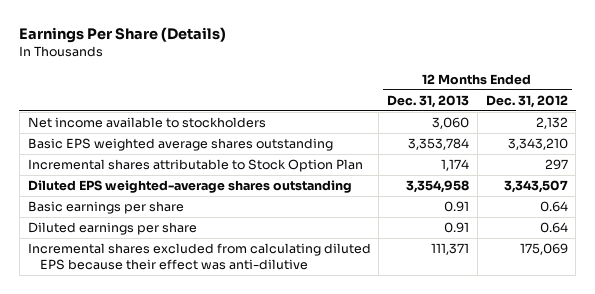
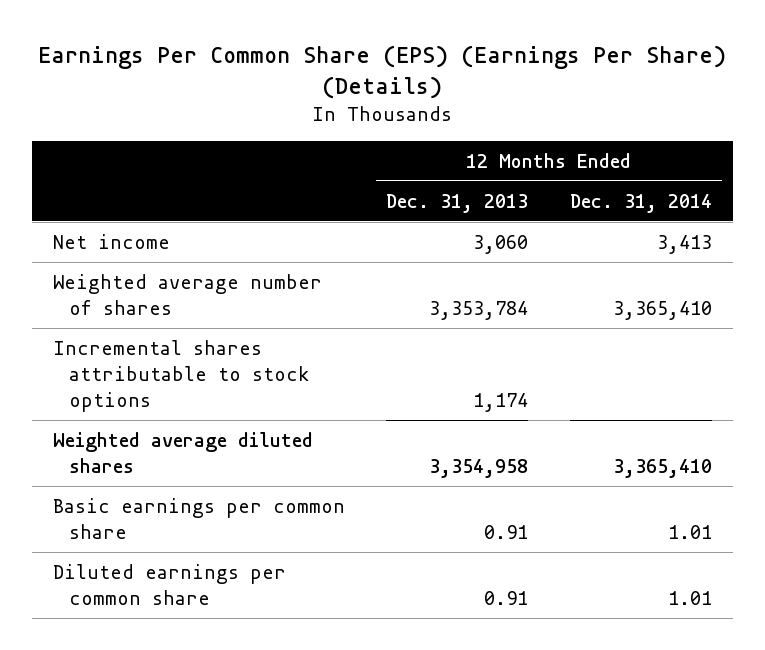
- Earnings Per Share (Details)
+ Earnings Per Common Share (EPS) (Earnings Per Share) (Details)
- | 12 Months Ended Dec. 31, 2013 | 12 Months Ended Dec. 31, 2012
+ | 12 Months Ended Dec. 31, 2013 | 12 Months Ended Dec. 31, 2014
- Net income available to stockholders | 3,060 | 2,132
- Basic EPS weighted average shares outstanding | 3,353,784 | 3,343,210
- Incremental shares attributable to Stock Option Plan | 1,174 | 297
- Diluted EPS weighted-average shares outstanding | 3,354,958 | 3,343,507
- Basic earnings per share | 0.91 | 0.64
- Diluted earnings per share | 0.91 | 0.64
- Incremental shares excluded from calculating diluted EPS because their effect was anti-dilutive | 111,371 | 175,069
+ Net income | 3,060 | 3,413
+ Weighted average number of shares | 3,353,784 | 3,365,410
+ Incremental shares attributable to stock options | 1,174 |
+ Weighted average diluted shares | 3,354,958 | 3,365,410
+ Basic earnings per common share | 0.91 | 1.01
+ Diluted earnings per common share | 0.91 | 1.01

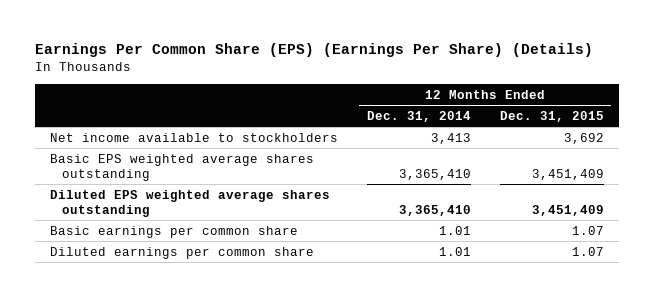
- | 12 Months Ended Dec. 31, 2013 | 12 Months Ended Dec. 31, 2014
+ | 12 Months Ended Dec. 31, 2014 | 12 Months Ended Dec. 31, 2015
- Net income | 3,060 | 3,413
- Weighted average number of shares | 3,353,784 | 3,365,410
- Incremental shares attributable to stock options | 1,174 |
- Weighted average diluted shares | 3,354,958 | 3,365,410
+ Net income available to stockholders | 3,413 | 3,692
+ Basic EPS weighted average shares outstanding | 3,365,410 | 3,451,409
+ Diluted EPS weighted average shares outstanding | 3,365,410 | 3,451,409

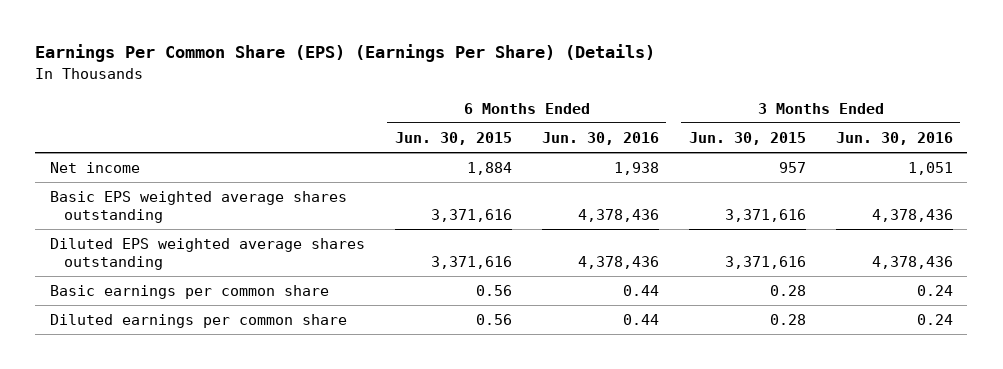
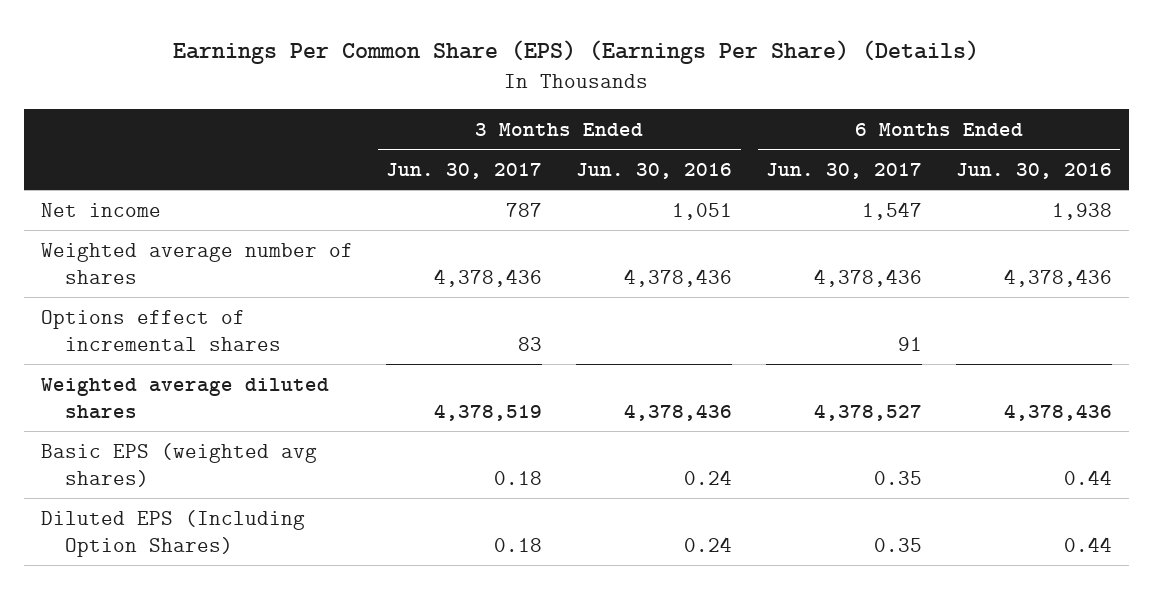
- | 6 Months Ended Jun. 30, 2015 | 6 Months Ended Jun. 30, 2016 | 3 Months Ended Jun. 30, 2015 | 3 Months Ended Jun. 30, 2016
+ | 3 Months Ended Jun. 30, 2017 | 3 Months Ended Jun. 30, 2016 | 6 Months Ended Jun. 30, 2017 | 6 Months Ended Jun. 30, 2016
- Basic EPS weighted average shares outstanding | 3,371,616 | 4,378,436 | 3,371,616 | 4,378,436
- Diluted EPS weighted average shares outstanding | 3,371,616 | 4,378,436 | 3,371,616 | 4,378,436
- Basic earnings per common share | 0.56 | 0.44 | 0.28 | 0.24
- Diluted earnings per common share | 0.56 | 0.44 | 0.28 | 0.24
+ Weighted average number of shares | 4,378,436 | 4,378,436 | 4,378,436 | 4,378,436
+ Options effect of incremental shares | 83 | | 91 |
+ Weighted average diluted shares | 4,378,519 | 4,378,436 | 4,378,527 | 4,378,436
+ Basic EPS (weighted avg shares) | 0.18 | 0.24 | 0.35 | 0.44
+ Diluted EPS (Including Option Shares) | 0.18 | 0.24 | 0.35 | 0.44

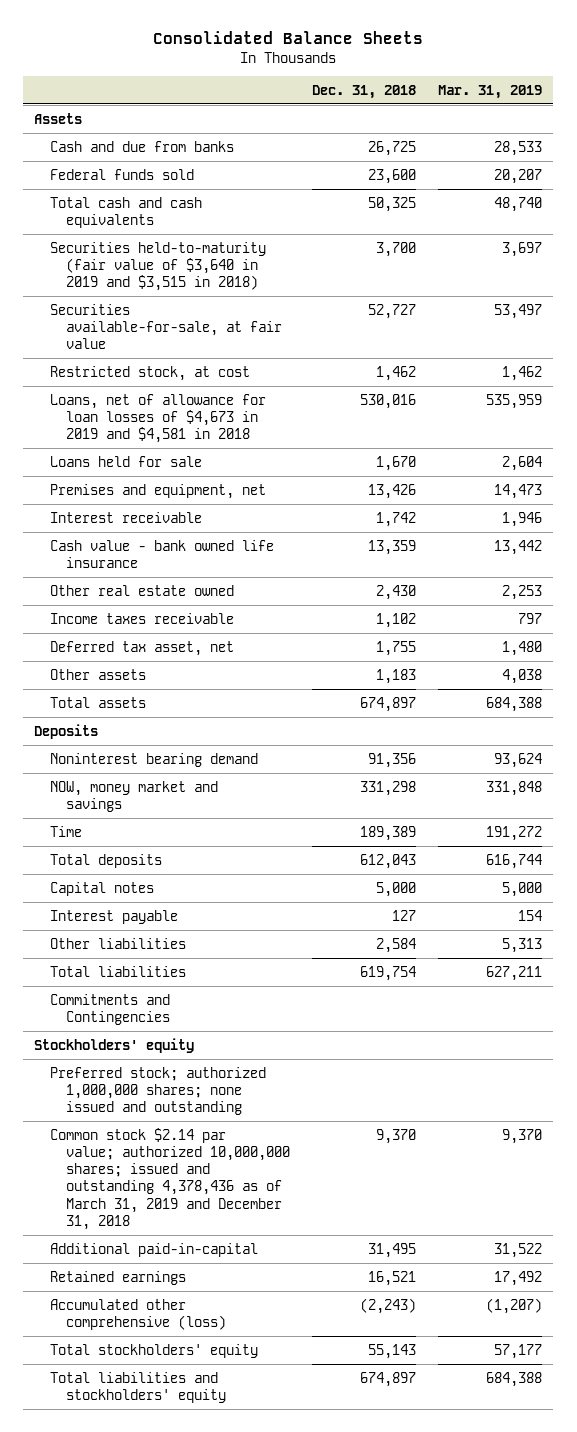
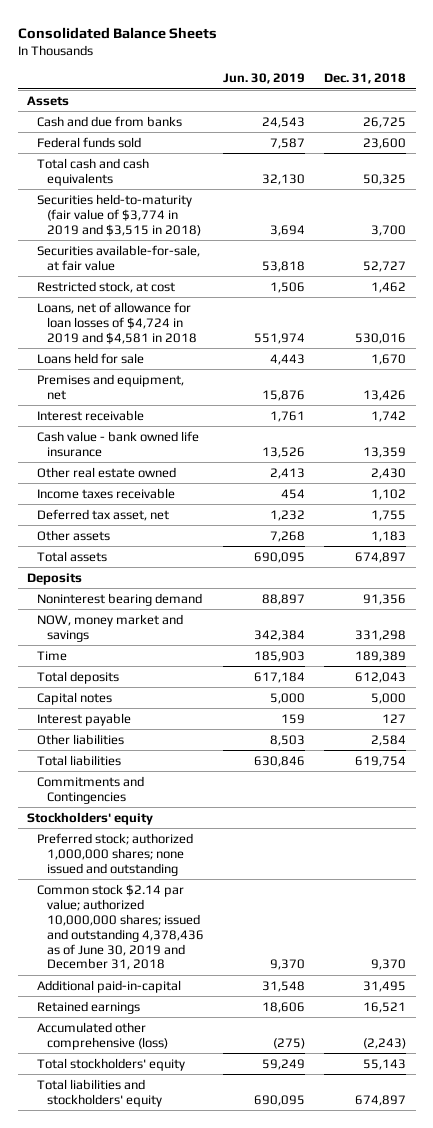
- | Dec. 31, 2018 | Mar. 31, 2019
+ | Jun. 30, 2019 | Dec. 31, 2018
- Securities held-to-maturity (fair value of $3,640 in 2019 and $3,515 in 2018) | 3,700 | 3,697
+ Securities held-to-maturity (fair value of $3,774 in 2019 and $3,515 in 2018) | 3,694 | 3,700
- Loans, net of allowance for loan losses of $4,673 in 2019 and $4,581 in 2018 | 530,016 | 535,959
+ Loans, net of allowance for loan losses of $4,724 in 2019 and $4,581 in 2018 | 551,974 | 530,016
- Common stock $2.14 par value; authorized 10,000,000 shares; issued and outstanding 4,378,436 as of March 31, 2019 and December 31, 2018 | 9,370 | 9,370
+ Common stock $2.14 par value; authorized 10,000,000 shares; issued and outstanding 4,378,436 as of June 30, 2019 and December 31, 2018 | 9,370 | 9,370

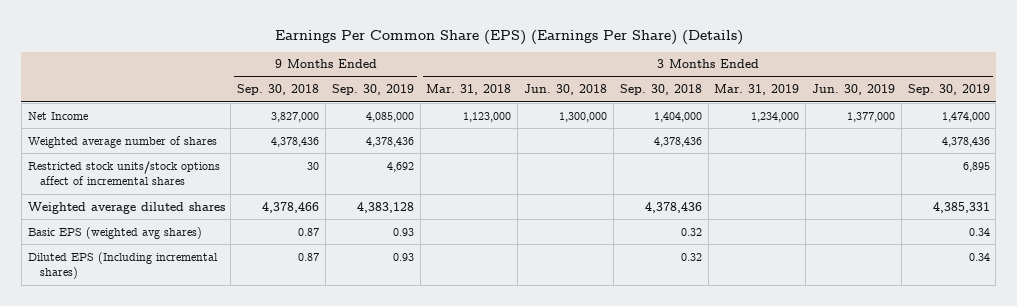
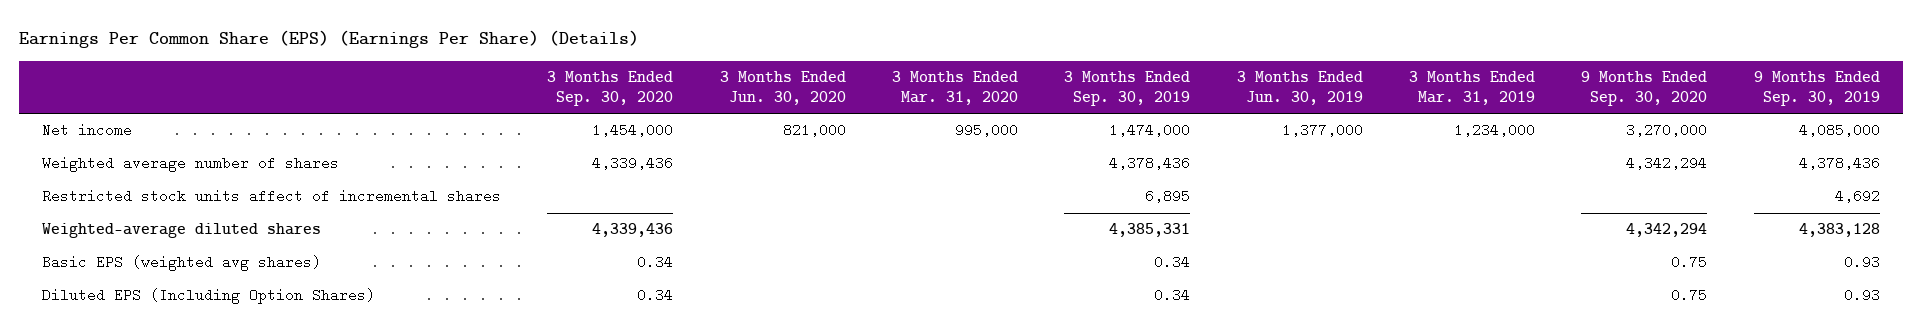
- | 9 Months Ended Sep. 30, 2018 | 9 Months Ended Sep. 30, 2019 | 3 Months Ended Mar. 31, 2018 | 3 Months Ended Jun. 30, 2018 | 3 Months Ended Sep. 30, 2018 | 3 Months Ended Mar. 31, 2019 | 3 Months Ended Jun. 30, 2019 | 3 Months Ended Sep. 30, 2019
+ | 3 Months Ended Sep. 30, 2020 | 3 Months Ended Jun. 30, 2020 | 3 Months Ended Mar. 31, 2020 | 3 Months Ended Sep. 30, 2019 | 3 Months Ended Jun. 30, 2019 | 3 Months Ended Mar. 31, 2019 | 9 Months Ended Sep. 30, 2020 | 9 Months Ended Sep. 30, 2019
- Net Income | 3,827,000 | 4,085,000 | 1,123,000 | 1,300,000 | 1,404,000 | 1,234,000 | 1,377,000 | 1,474,000
+ Net income | 1,454,000 | 821,000 | 995,000 | 1,474,000 | 1,377,000 | 1,234,000 | 3,270,000 | 4,085,000
- Restricted stock units/stock options affect of incremental shares | 30 | 4,692 | | | | | | 6,895
- Weighted average diluted shares | 4,378,466 | 4,383,128 | | | 4,378,436 | | | 4,385,331
+ Restricted stock units affect of incremental shares | | | | 6,895 | | | | 4,692
+ Weighted-average diluted shares | 4,339,436 | | | 4,385,331 | | | 4,342,294 | 4,383,128
- Diluted EPS (Including incremental shares) | 0.87 | 0.93 | | | 0.32 | | | 0.34
+ Diluted EPS (Including Option Shares) | 0.34 | | | 0.34 | | | 0.75 | 0.93

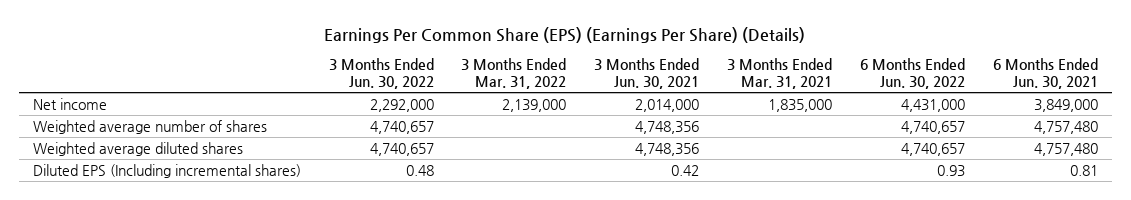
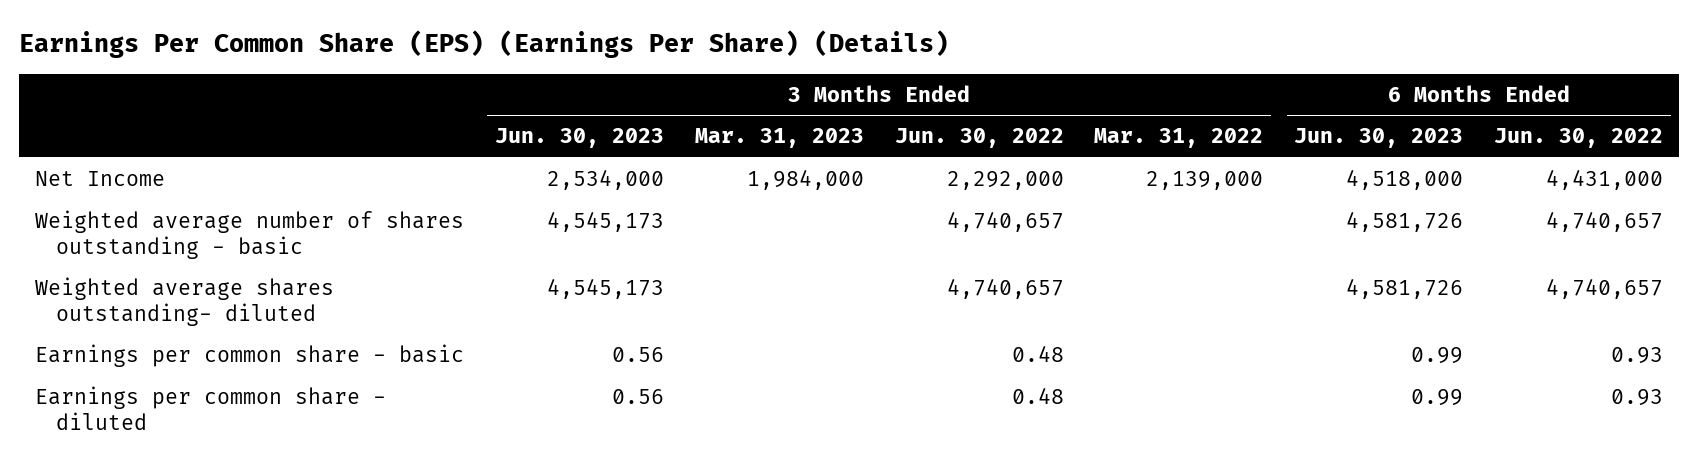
- | 3 Months Ended Jun. 30, 2022 | 3 Months Ended Mar. 31, 2022 | 3 Months Ended Jun. 30, 2021 | 3 Months Ended Mar. 31, 2021 | 6 Months Ended Jun. 30, 2022 | 6 Months Ended Jun. 30, 2021
+ | 3 Months Ended Jun. 30, 2023 | 3 Months Ended Mar. 31, 2023 | 3 Months Ended Jun. 30, 2022 | 3 Months Ended Mar. 31, 2022 | 6 Months Ended Jun. 30, 2023 | 6 Months Ended Jun. 30, 2022
- Net income | 2,292,000 | 2,139,000 | 2,014,000 | 1,835,000 | 4,431,000 | 3,849,000
- Weighted average number of shares | 4,740,657 | | 4,748,356 | | 4,740,657 | 4,757,480
- Weighted average diluted shares | 4,740,657 | | 4,748,356 | | 4,740,657 | 4,757,480
- Diluted EPS (Including incremental shares) | 0.48 | | 0.42 | | 0.93 | 0.81
+ Net Income | 2,534,000 | 1,984,000 | 2,292,000 | 2,139,000 | 4,518,000 | 4,431,000
+ Weighted average number of shares outstanding - basic | 4,545,173 | | 4,740,657 | | 4,581,726 | 4,740,657
+ Weighted average shares outstanding- diluted | 4,545,173 | | 4,740,657 | | 4,581,726 | 4,740,657
+ Earnings per common share - basic | 0.56 | | 0.48 | | 0.99 | 0.93
+ Earnings per common share - diluted | 0.56 | | 0.48 | | 0.99 | 0.93

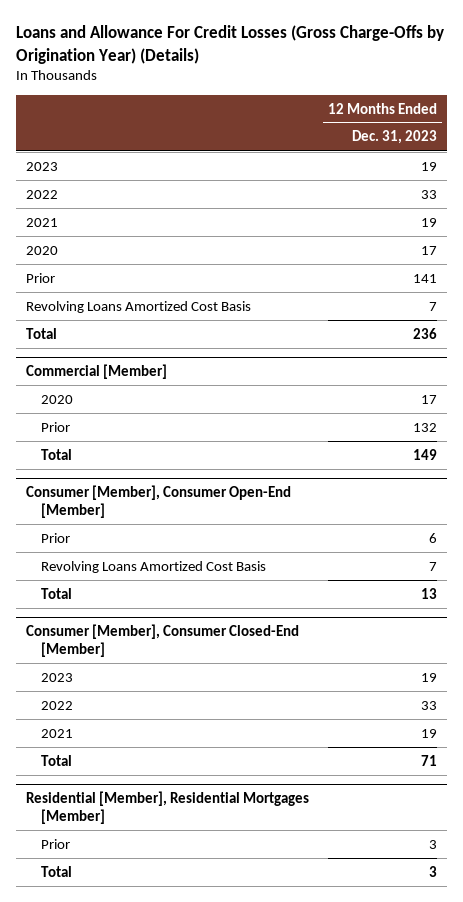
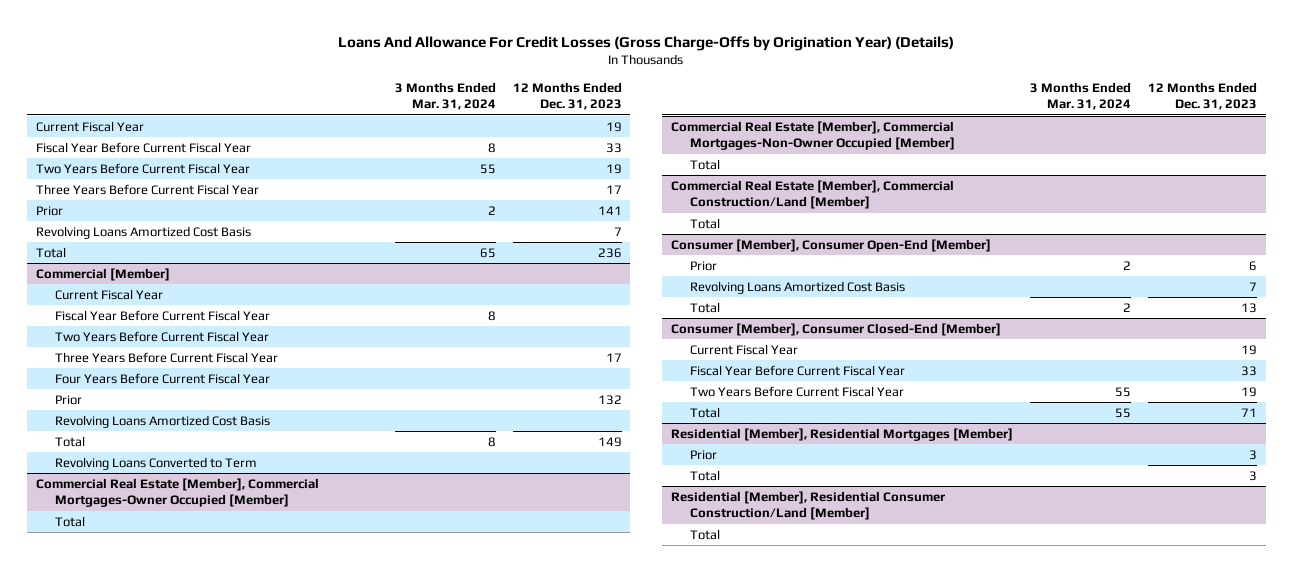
- Loans and Allowance For Credit Losses (Gross Charge-Offs by Origination Year) (Details)
+ Loans And Allowance For Credit Losses (Gross Charge-Offs by Origination Year) (Details)
- | 12 Months Ended Dec. 31, 2023
+ | 3 Months Ended Mar. 31, 2024 | 12 Months Ended Dec. 31, 2023
- 2023 | 19
- 2022 | 33
- 2021 | 19
- 2020 | 17
+ Current Fiscal Year | | 19
+ Fiscal Year Before Current Fiscal Year | 8 | 33
+ Two Years Before Current Fiscal Year | 55 | 19
+ Three Years Before Current Fiscal Year | | 17
@ Commercial [Member]
- 2020 | 17
+ Current Fiscal Year
+ Fiscal Year Before Current Fiscal Year | 8 |
+ Two Years Before Current Fiscal Year
+ Three Years Before Current Fiscal Year | | 17
+ Four Years Before Current Fiscal Year
+ Revolving Loans Amortized Cost Basis
+ Revolving Loans Converted to Term
+ Commercial Real Estate [Member], Commercial Mortgages-Owner Occupied [Member]
+ Total
+ Commercial Real Estate [Member], Commercial Mortgages-Non-Owner Occupied [Member]
+ Total
+ Commercial Real Estate [Member], Commercial Construction/Land [Member]
+ Total
@ Consumer [Member], Consumer Closed-End [Member]
- 2023 | 19
- 2022 | 33
- 2021 | 19
+ Current Fiscal Year | | 19
+ Fiscal Year Before Current Fiscal Year | | 33
+ Two Years Before Current Fiscal Year | 55 | 19
+ Residential [Member], Residential Consumer Construction/Land [Member]
+ Total

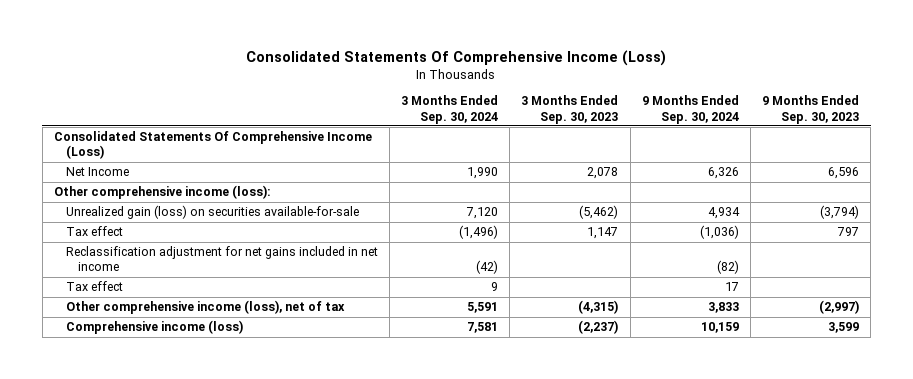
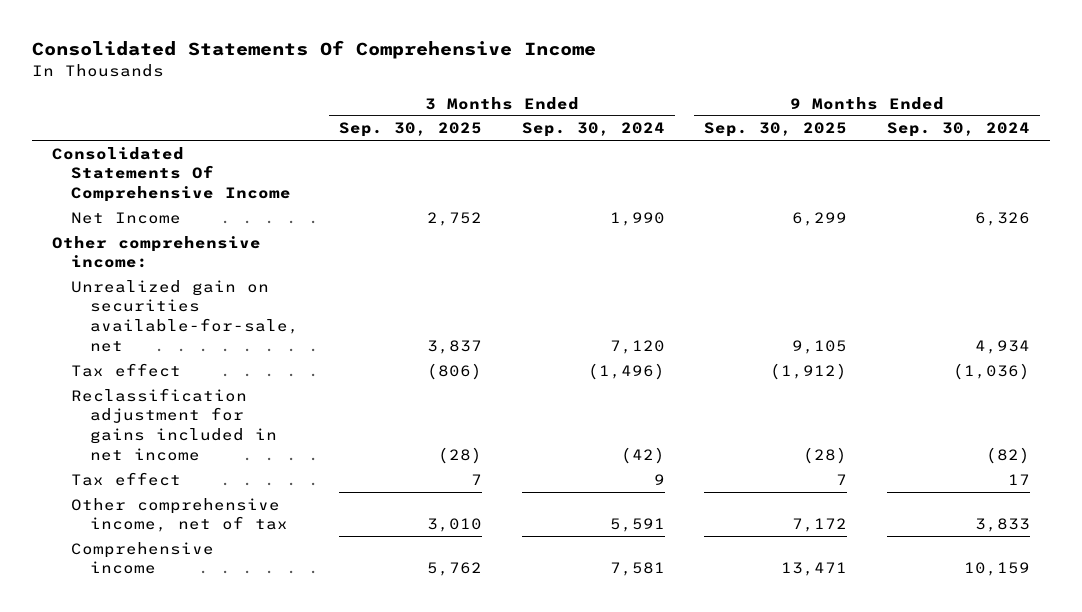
- Consolidated Statements Of Comprehensive Income (Loss)
+ Consolidated Statements Of Comprehensive Income
- | 3 Months Ended Sep. 30, 2024 | 3 Months Ended Sep. 30, 2023 | 9 Months Ended Sep. 30, 2024 | 9 Months Ended Sep. 30, 2023
+ | 3 Months Ended Sep. 30, 2025 | 3 Months Ended Sep. 30, 2024 | 9 Months Ended Sep. 30, 2025 | 9 Months Ended Sep. 30, 2024
- Consolidated Statements Of Comprehensive Income (Loss)
+ Consolidated Statements Of Comprehensive Income
- Other comprehensive income (loss):
- Unrealized gain (loss) on securities available-for-sale | 7,120 | (5,462) | 4,934 | (3,794)
+ Other comprehensive income:
+ Unrealized gain on securities available-for-sale, net | 3,837 | 7,120 | 9,105 | 4,934
- Reclassification adjustment for net gains included in net income | (42) | | (82) |
+ Reclassification adjustment for gains included in net income | (28) | (42) | (28) | (82)
- Other comprehensive income (loss), net of tax | 5,591 | (4,315) | 3,833 | (2,997)
- Comprehensive income (loss) | 7,581 | (2,237) | 10,159 | 3,599
+ Other comprehensive income, net of tax | 3,010 | 5,591 | 7,172 | 3,833
+ Comprehensive income | 5,762 | 7,581 | 13,471 | 10,159

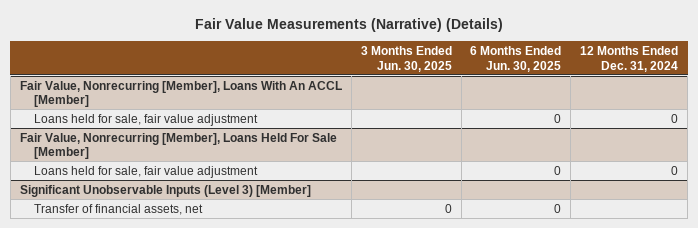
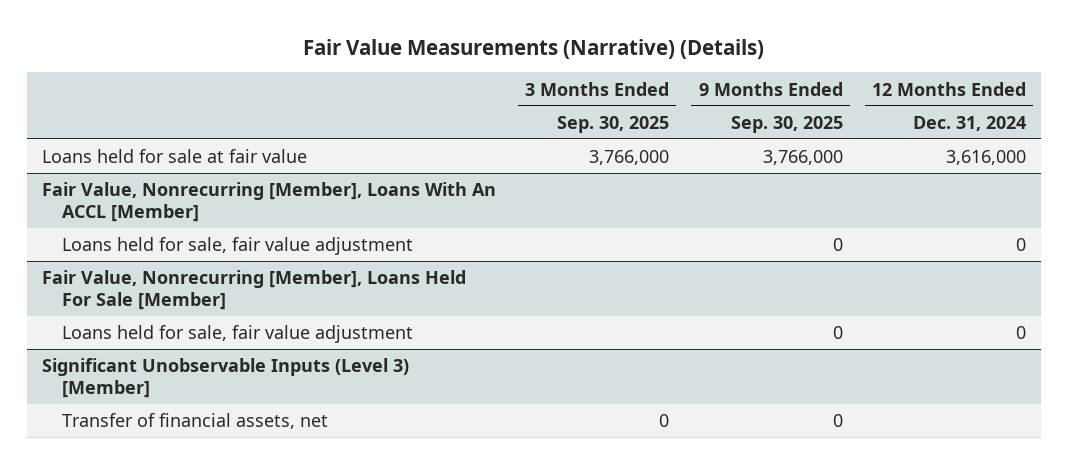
- | 3 Months Ended Jun. 30, 2025 | 6 Months Ended Jun. 30, 2025 | 12 Months Ended Dec. 31, 2024
+ | 3 Months Ended Sep. 30, 2025 | 9 Months Ended Sep. 30, 2025 | 12 Months Ended Dec. 31, 2024
+ Loans held for sale at fair value | 3,766,000 | 3,766,000 | 3,616,000

